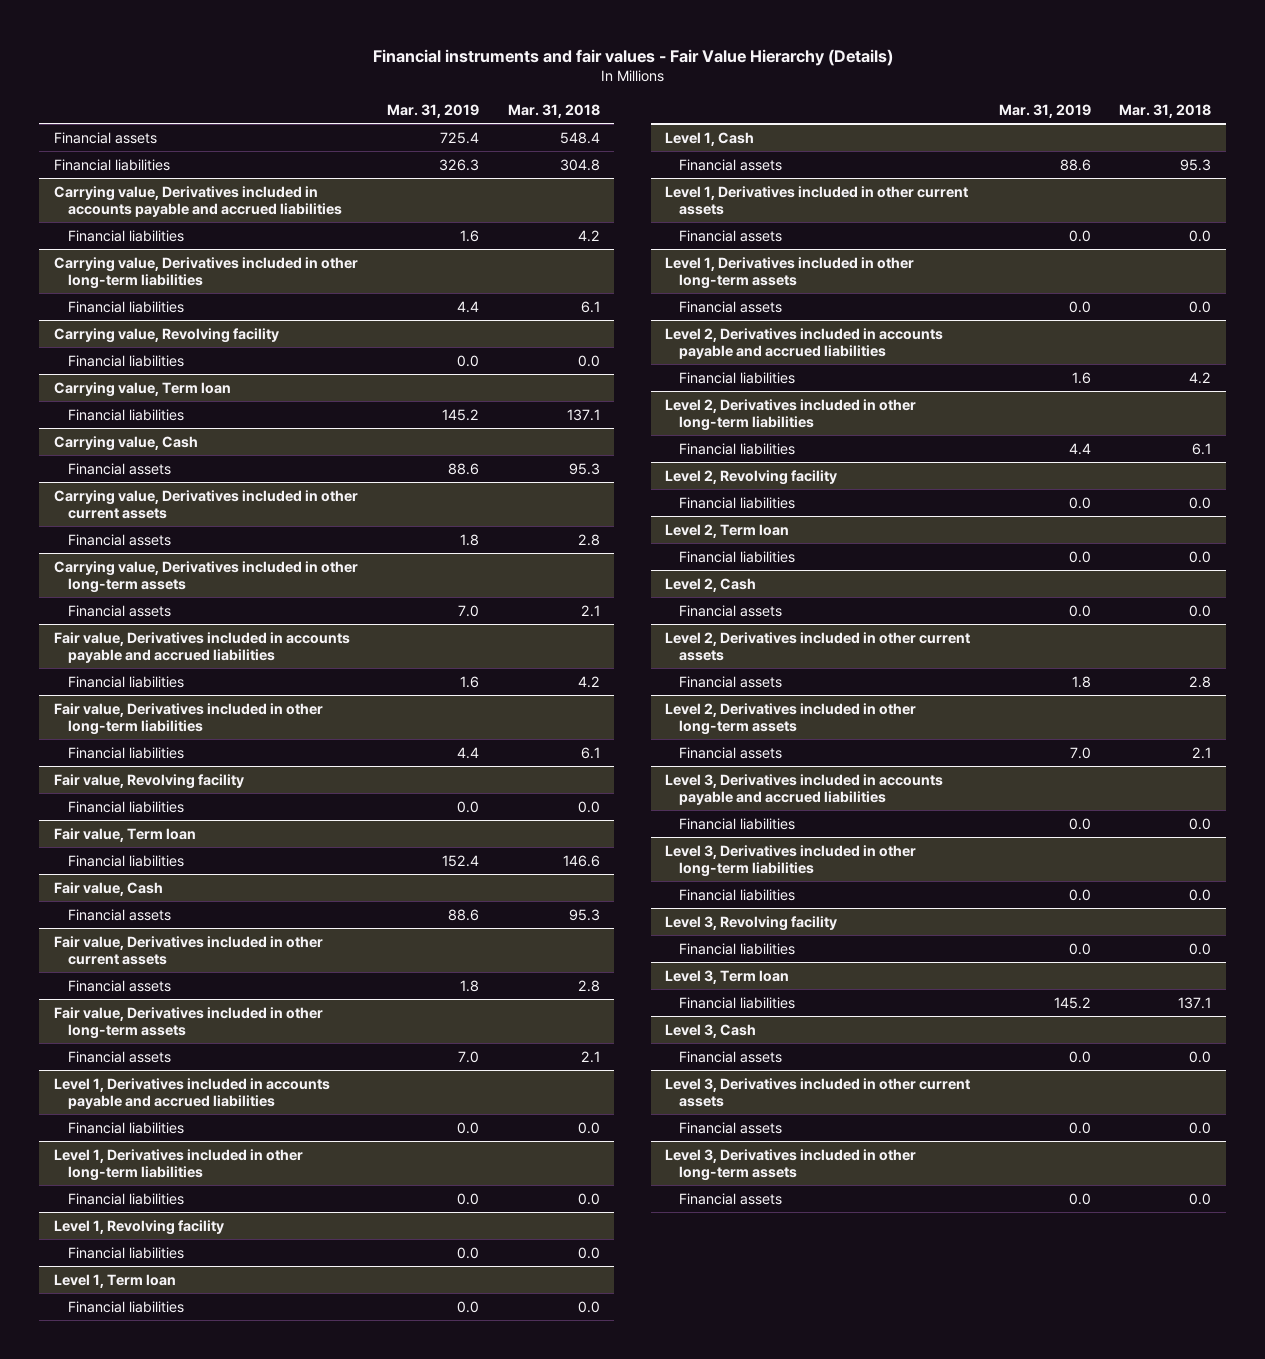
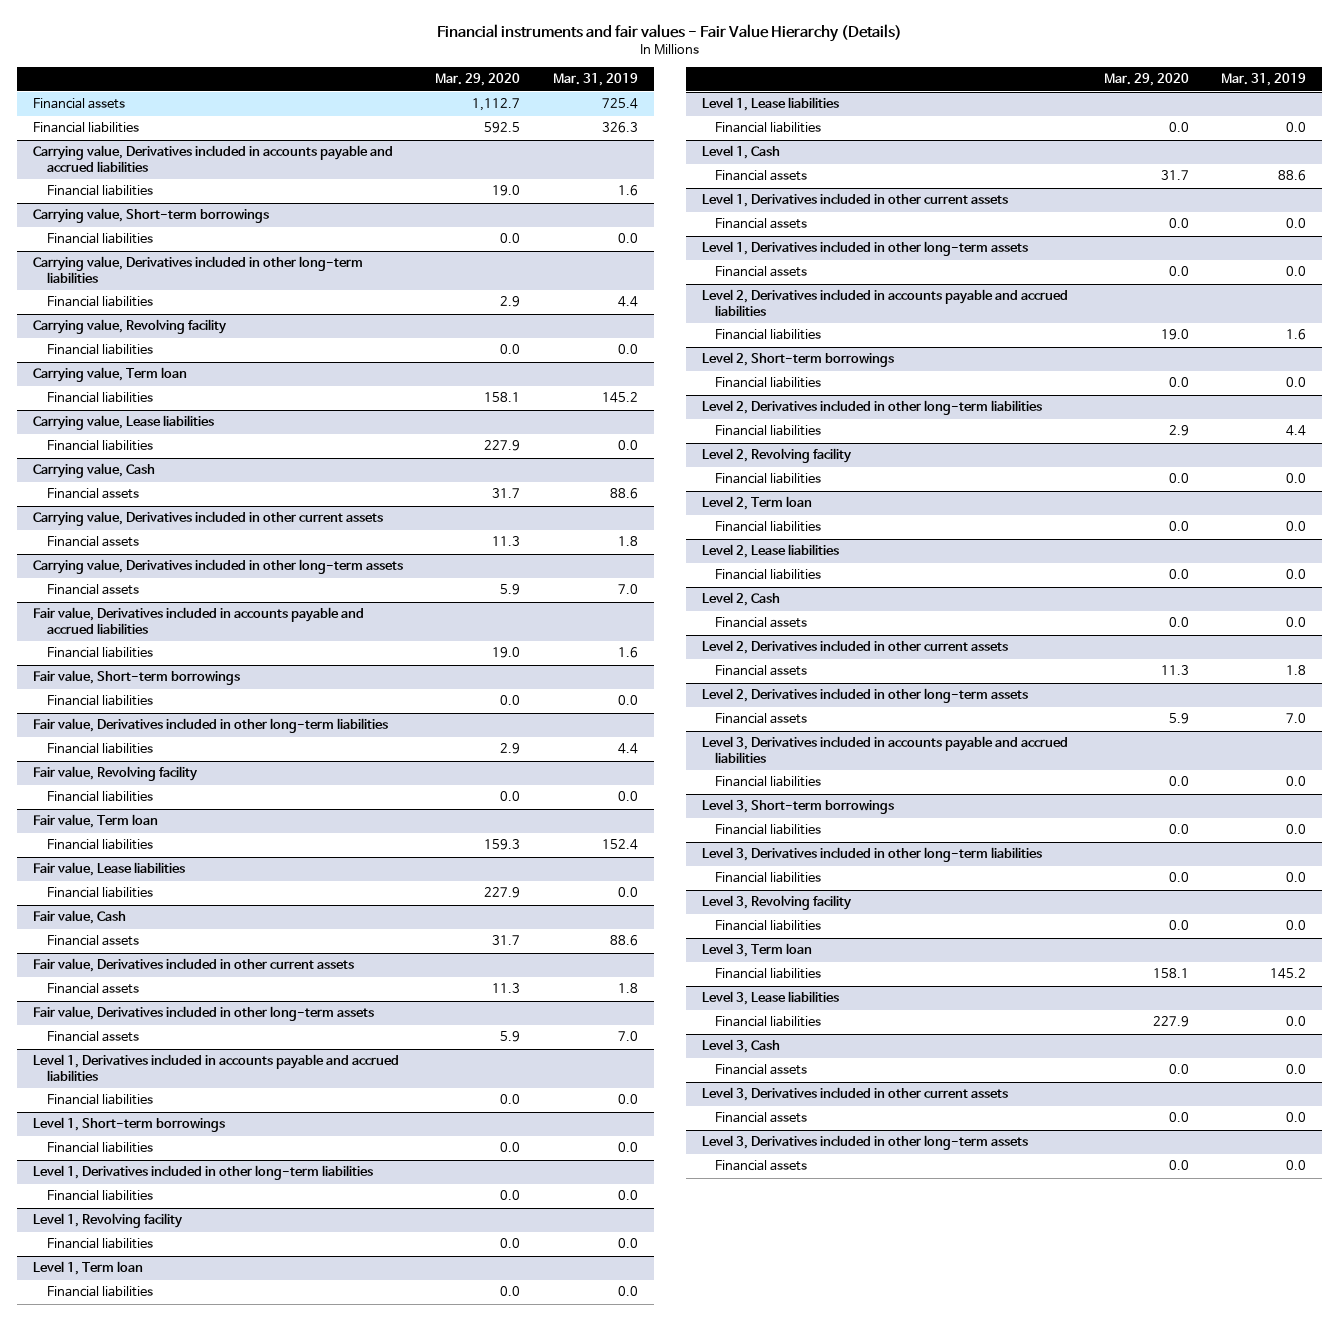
- | Mar. 31, 2019 | Mar. 31, 2018
+ | Mar. 29, 2020 | Mar. 31, 2019
+ Carrying value, Short-term borrowings
+ Financial liabilities | 0.0 | 0.0
+ Carrying value, Lease liabilities
+ Financial liabilities | 227.9 | 0.0
+ Fair value, Short-term borrowings
+ Financial liabilities | 0.0 | 0.0
+ Fair value, Lease liabilities
+ Financial liabilities | 227.9 | 0.0
+ Level 1, Short-term borrowings
+ Financial liabilities | 0.0 | 0.0
+ Level 1, Lease liabilities
+ Financial liabilities | 0.0 | 0.0
+ Level 2, Short-term borrowings
+ Financial liabilities | 0.0 | 0.0
+ Level 2, Lease liabilities
+ Financial liabilities | 0.0 | 0.0
+ Level 3, Short-term borrowings
+ Financial liabilities | 0.0 | 0.0
+ Level 3, Lease liabilities
+ Financial liabilities | 227.9 | 0.0

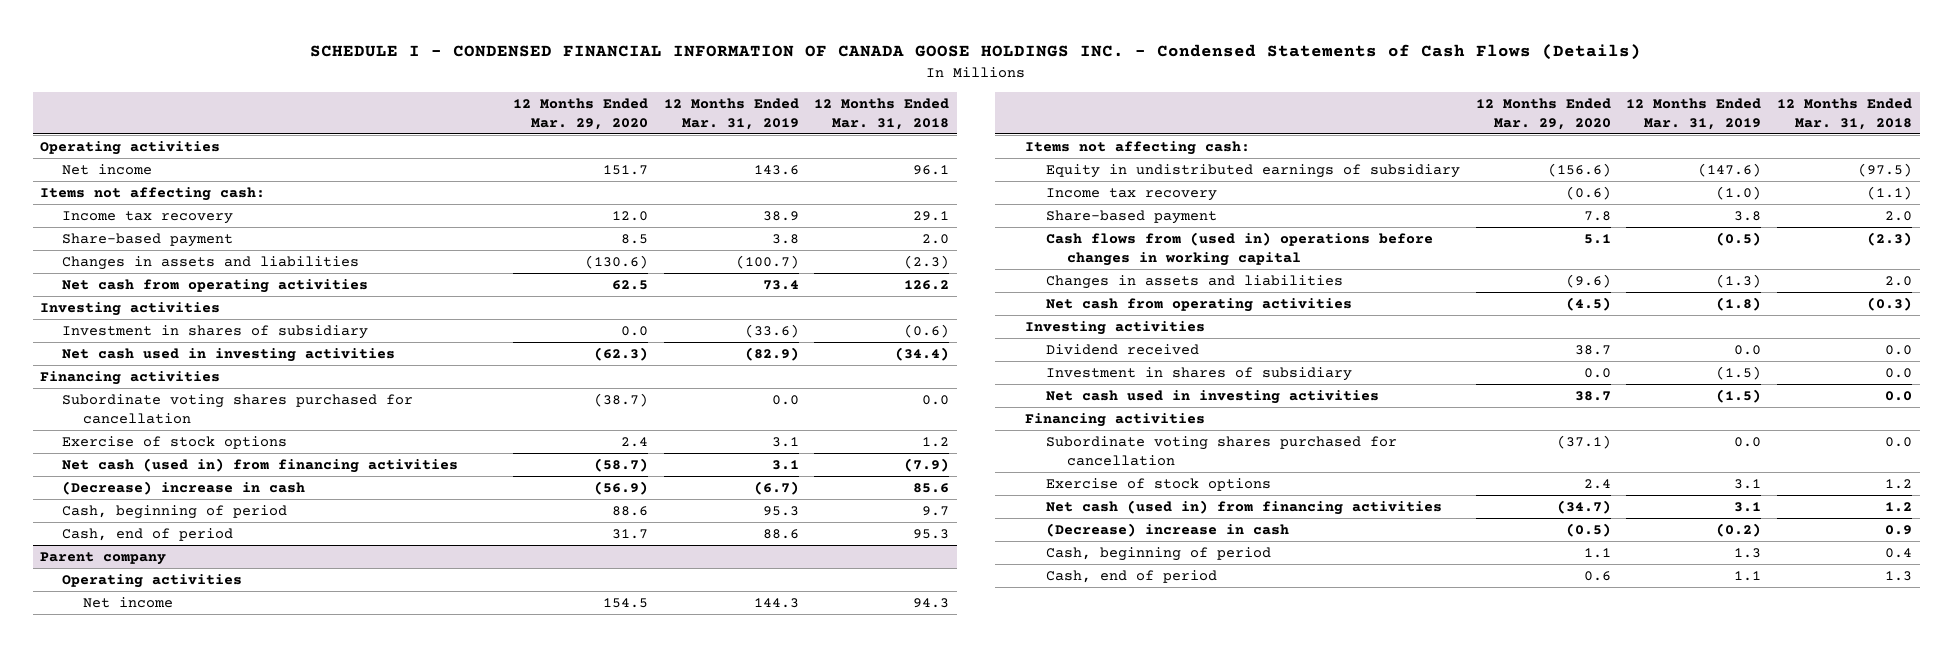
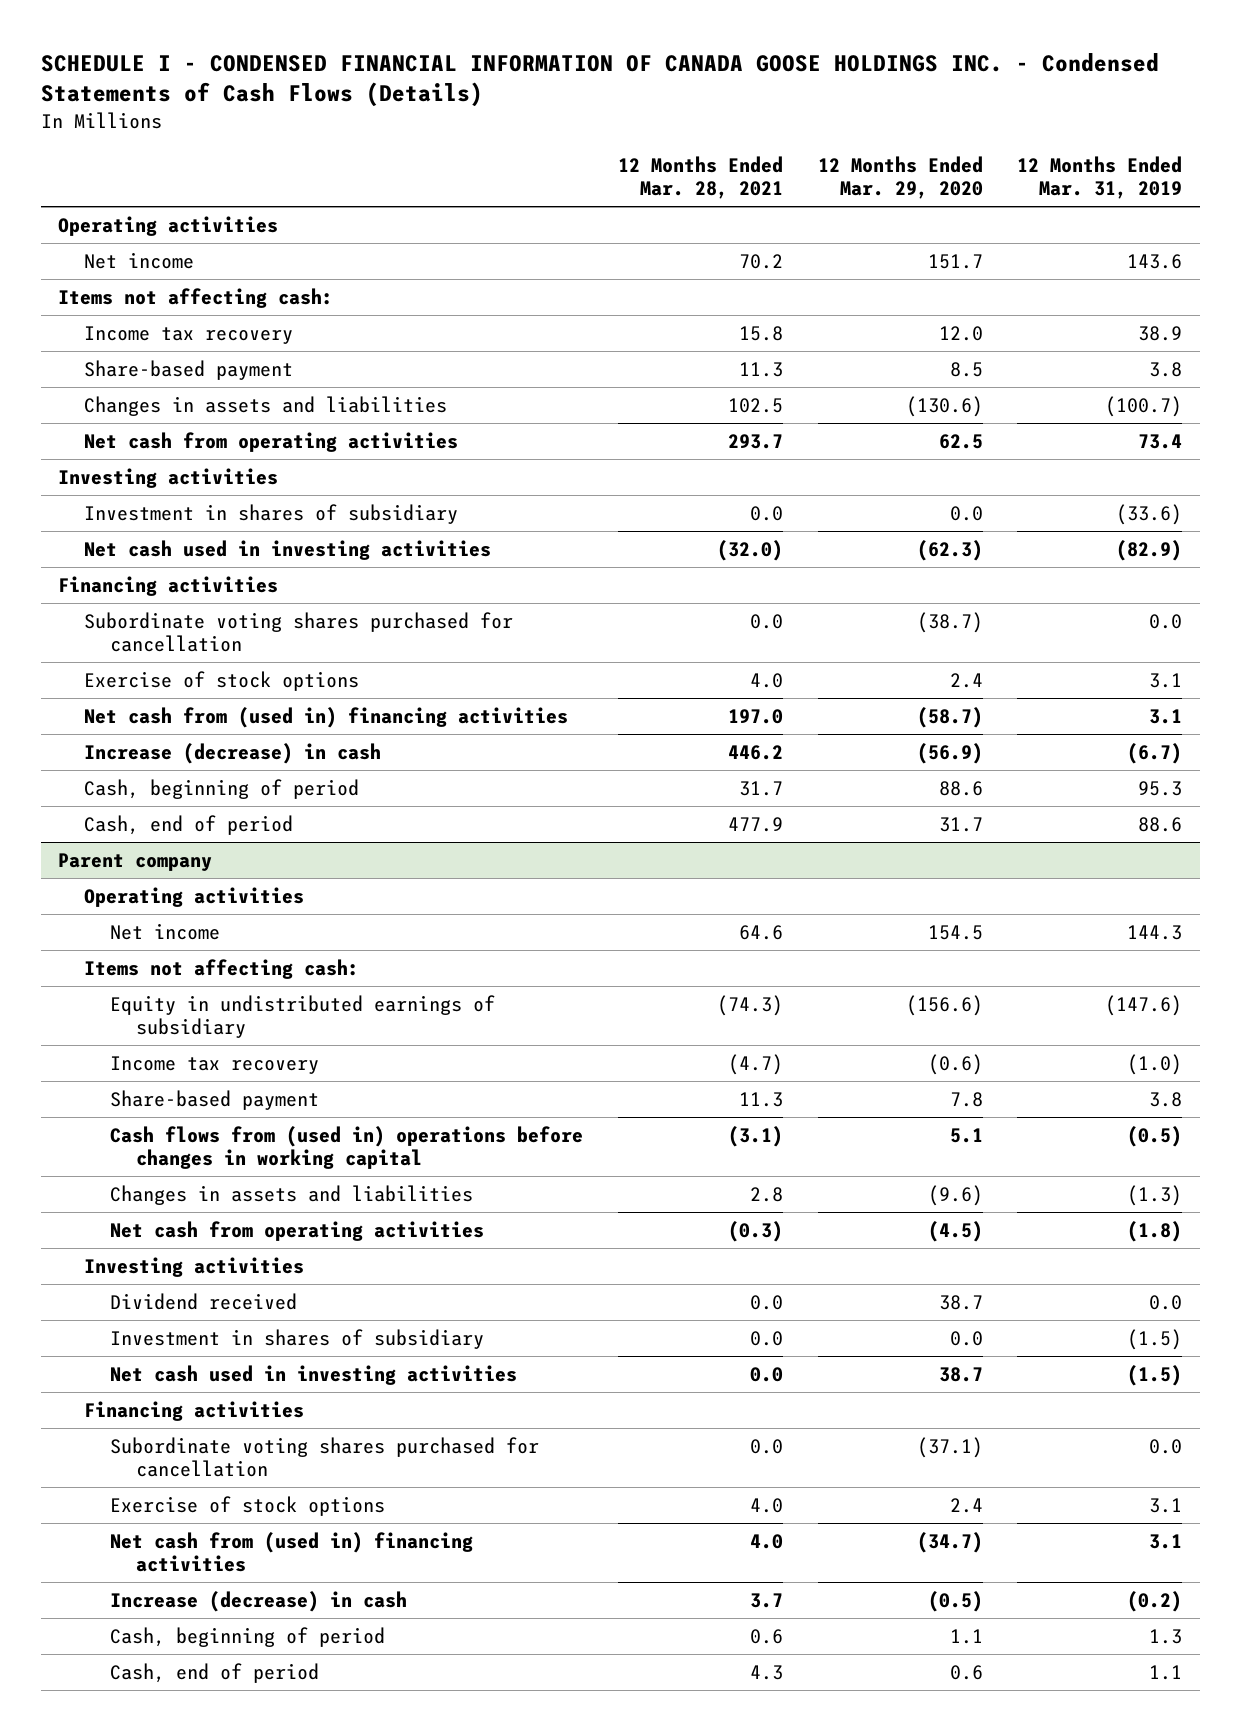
- | 12 Months Ended Mar. 29, 2020 | 12 Months Ended Mar. 31, 2019 | 12 Months Ended Mar. 31, 2018
+ | 12 Months Ended Mar. 28, 2021 | 12 Months Ended Mar. 29, 2020 | 12 Months Ended Mar. 31, 2019
- Net cash (used in) from financing activities | (58.7) | 3.1 | (7.9)
- (Decrease) increase in cash | (56.9) | (6.7) | 85.6
+ Net cash from (used in) financing activities | 197.0 | (58.7) | 3.1
+ Increase (decrease) in cash | 446.2 | (56.9) | (6.7)
@ Parent company
- Net cash (used in) from financing activities | (34.7) | 3.1 | 1.2
- (Decrease) increase in cash | (0.5) | (0.2) | 0.9
+ Net cash from (used in) financing activities | 4.0 | (34.7) | 3.1
+ Increase (decrease) in cash | 3.7 | (0.5) | (0.2)

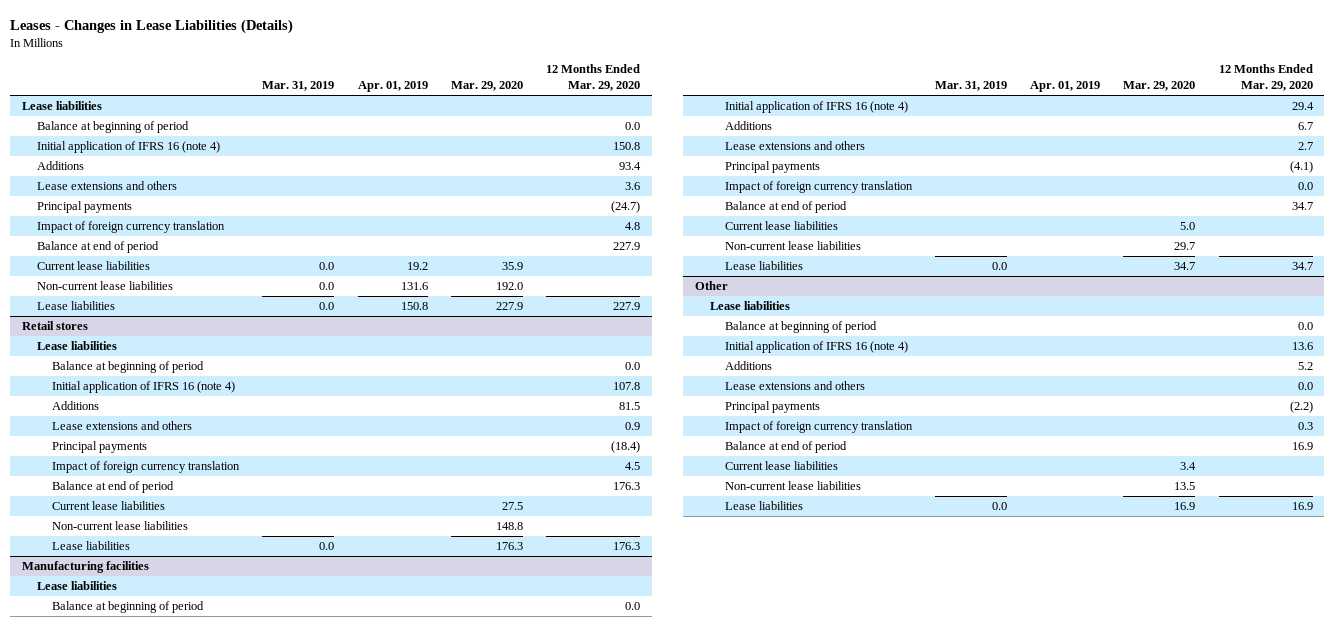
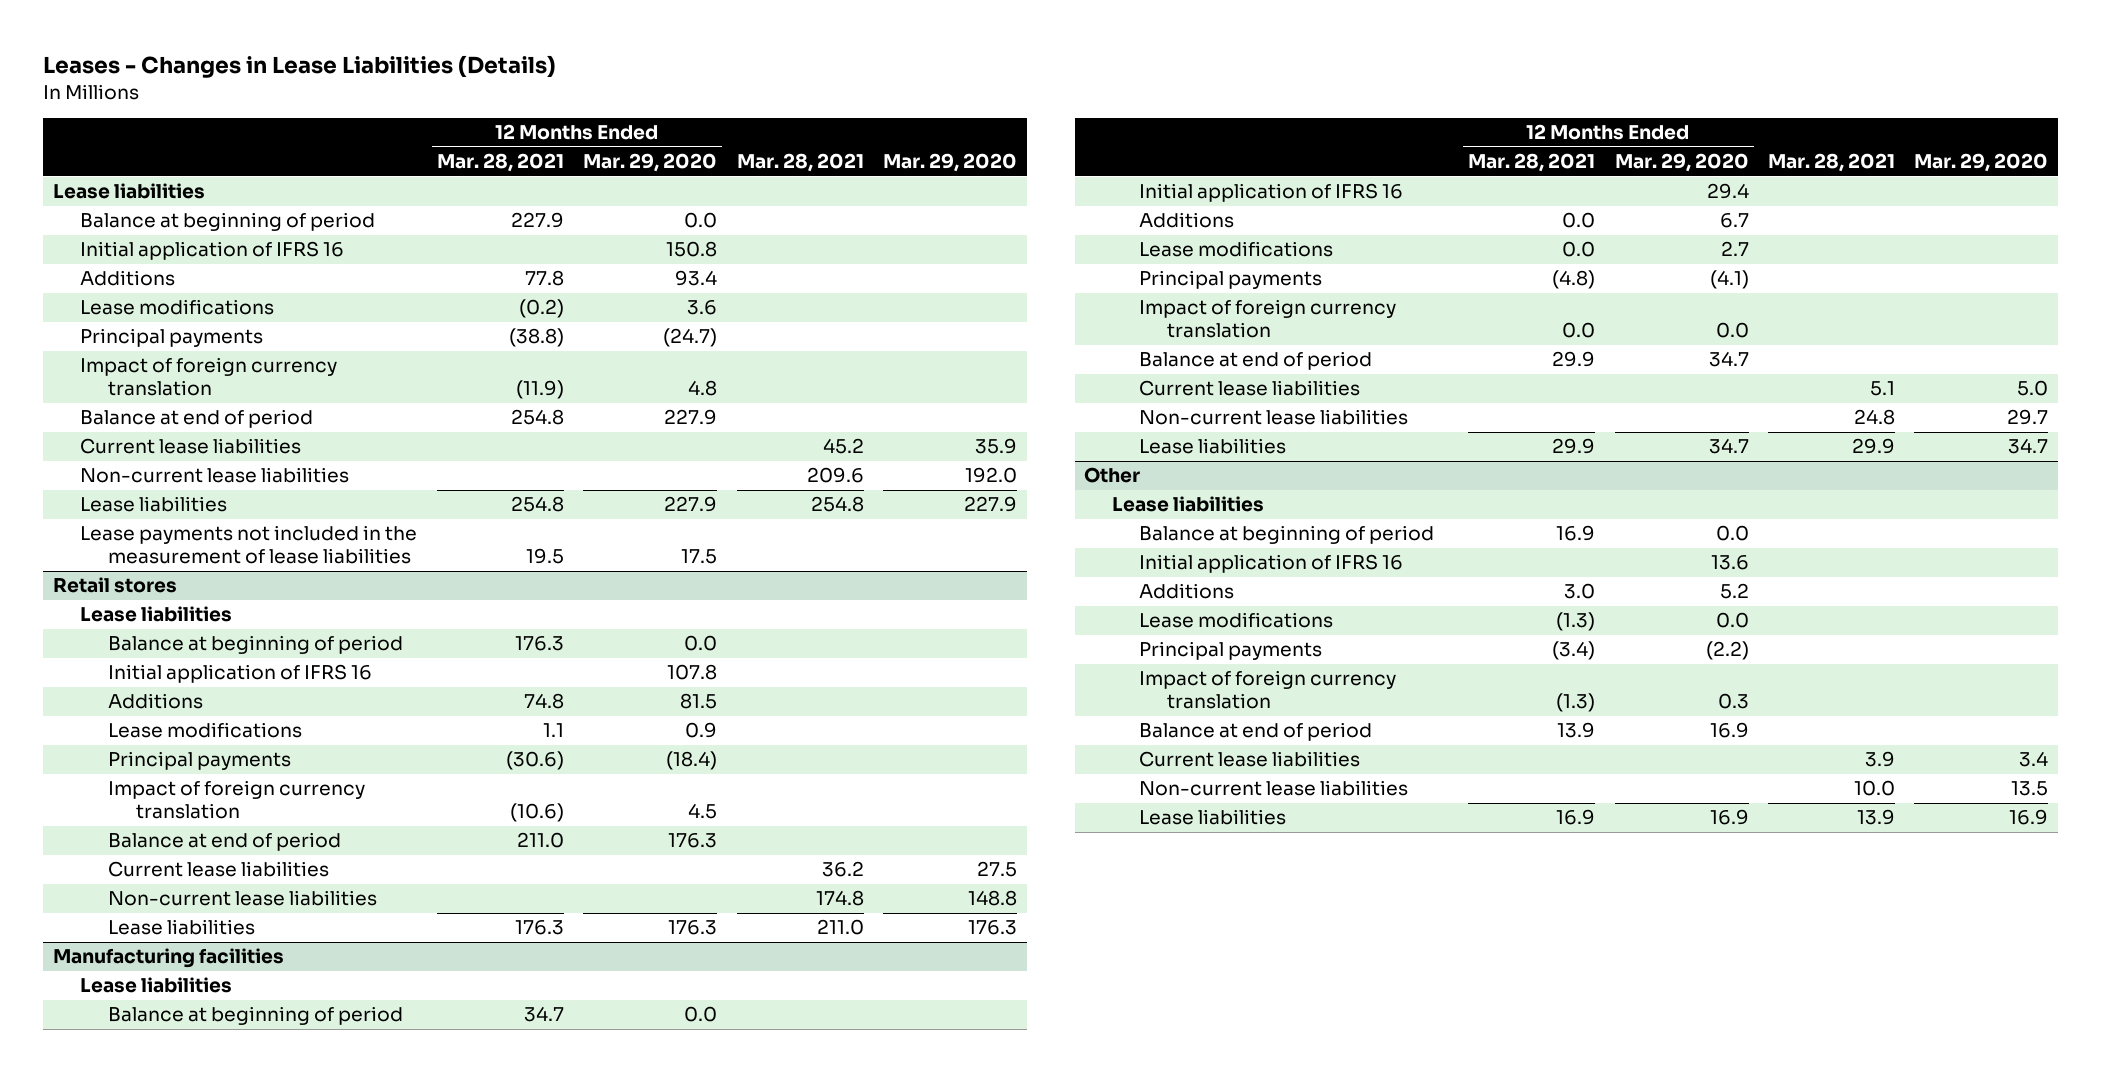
- | Mar. 31, 2019 | Apr. 01, 2019 | Mar. 29, 2020 | 12 Months Ended Mar. 29, 2020
+ | 12 Months Ended Mar. 28, 2021 | 12 Months Ended Mar. 29, 2020 | Mar. 28, 2021 | Mar. 29, 2020
- Initial application of IFRS 16 (note 4) | | | | 150.8
+ Initial application of IFRS 16 | | 150.8 | |
- Lease extensions and others | | | | 3.6
+ Lease modifications | (0.2) | 3.6 | |
+ Lease payments not included in the measurement of lease liabilities | 19.5 | 17.5 | |
@ Retail stores
- Initial application of IFRS 16 (note 4) | | | | 107.8
+ Initial application of IFRS 16 | | 107.8 | |
- Lease extensions and others | | | | 0.9
+ Lease modifications | 1.1 | 0.9 | |
@ Manufacturing facilities
- Initial application of IFRS 16 (note 4) | | | | 29.4
+ Initial application of IFRS 16 | | 29.4 | |
- Lease extensions and others | | | | 2.7
+ Lease modifications | 0.0 | 2.7 | |
@ Other
- Initial application of IFRS 16 (note 4) | | | | 13.6
+ Initial application of IFRS 16 | | 13.6 | |
- Lease extensions and others | | | | 0.0
+ Lease modifications | (1.3) | 0.0 | |

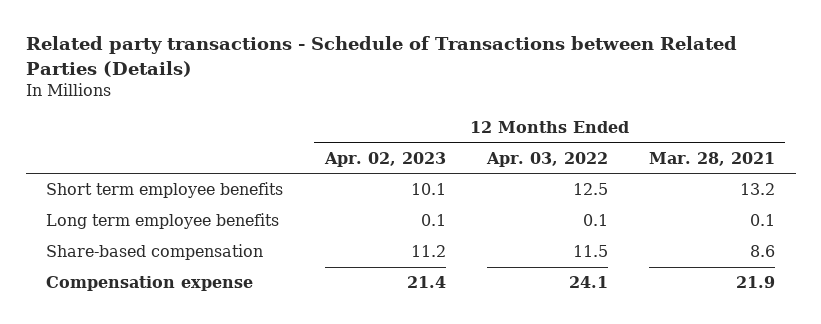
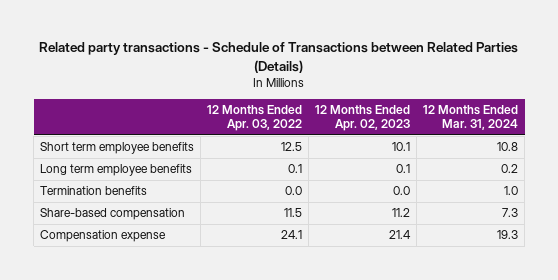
- | 12 Months Ended Apr. 02, 2023 | 12 Months Ended Apr. 03, 2022 | 12 Months Ended Mar. 28, 2021
+ | 12 Months Ended Apr. 03, 2022 | 12 Months Ended Apr. 02, 2023 | 12 Months Ended Mar. 31, 2024
+ Termination benefits | 0.0 | 0.0 | 1.0

